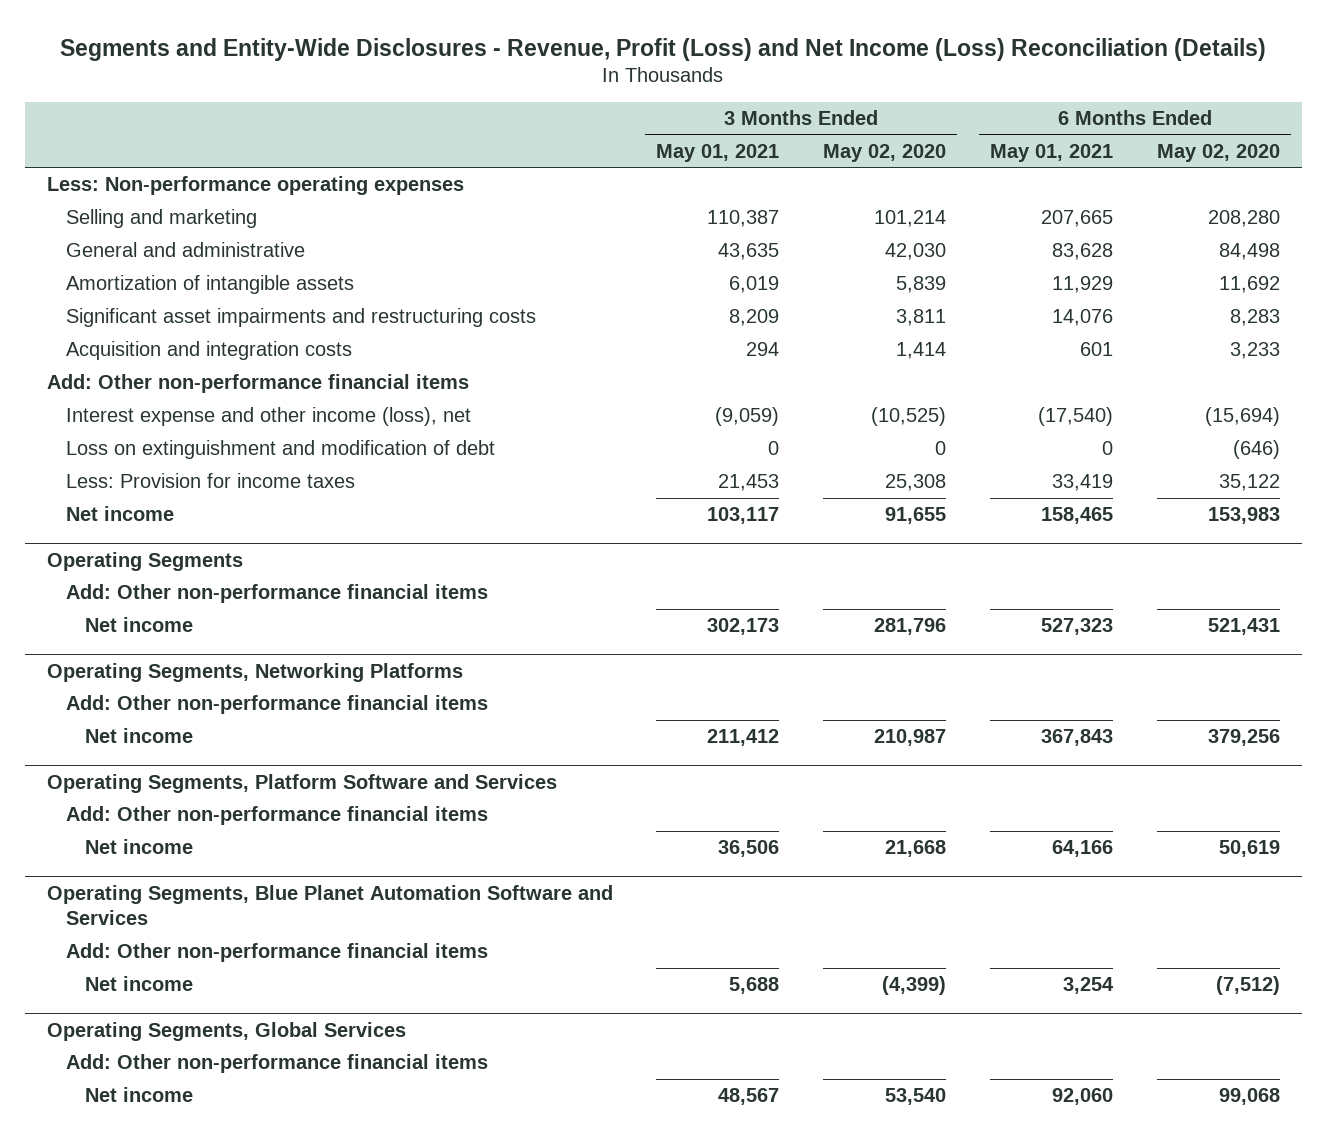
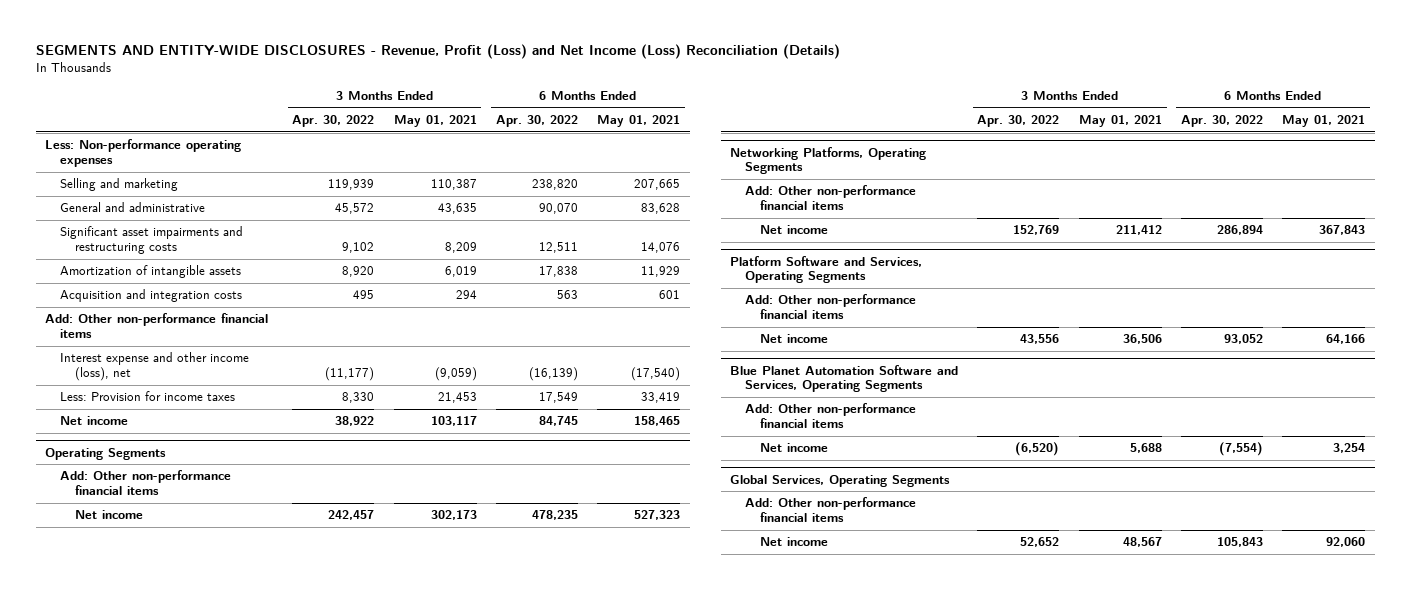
- Segments and Entity-Wide Disclosures - Revenue, Profit (Loss) and Net Income (Loss) Reconciliation (Details)
+ SEGMENTS AND ENTITY-WIDE DISCLOSURES - Revenue, Profit (Loss) and Net Income (Loss) Reconciliation (Details)
- | 3 Months Ended May 01, 2021 | 3 Months Ended May 02, 2020 | 6 Months Ended May 01, 2021 | 6 Months Ended May 02, 2020
+ | 3 Months Ended Apr. 30, 2022 | 3 Months Ended May 01, 2021 | 6 Months Ended Apr. 30, 2022 | 6 Months Ended May 01, 2021
moved down: Amortization of intangible assets | 8,920 | 6,019 | 17,838 | 11,929
- Loss on extinguishment and modification of debt | 0 | 0 | 0 | (646)
- Operating Segments, Networking Platforms
+ Networking Platforms, Operating Segments
- Operating Segments, Platform Software and Services
+ Platform Software and Services, Operating Segments
- Operating Segments, Blue Planet Automation Software and Services
+ Blue Planet Automation Software and Services, Operating Segments
- Operating Segments, Global Services
+ Global Services, Operating Segments

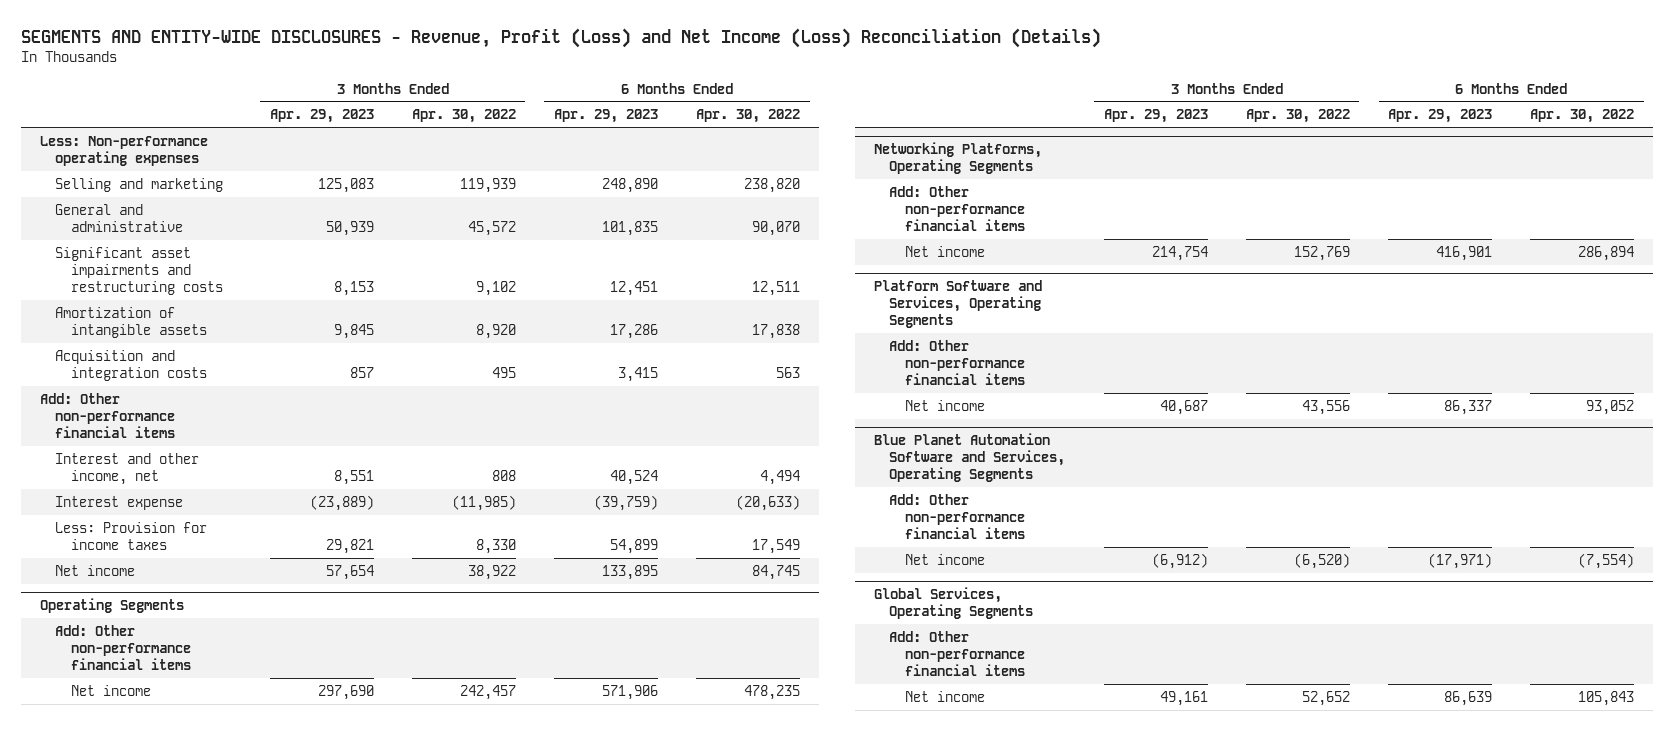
- | 3 Months Ended Apr. 30, 2022 | 3 Months Ended May 01, 2021 | 6 Months Ended Apr. 30, 2022 | 6 Months Ended May 01, 2021
+ | 3 Months Ended Apr. 29, 2023 | 3 Months Ended Apr. 30, 2022 | 6 Months Ended Apr. 29, 2023 | 6 Months Ended Apr. 30, 2022
- Interest expense and other income (loss), net | (11,177) | (9,059) | (16,139) | (17,540)
+ Interest and other income, net | 8,551 | 808 | 40,524 | 4,494
+ Interest expense | (23,889) | (11,985) | (39,759) | (20,633)

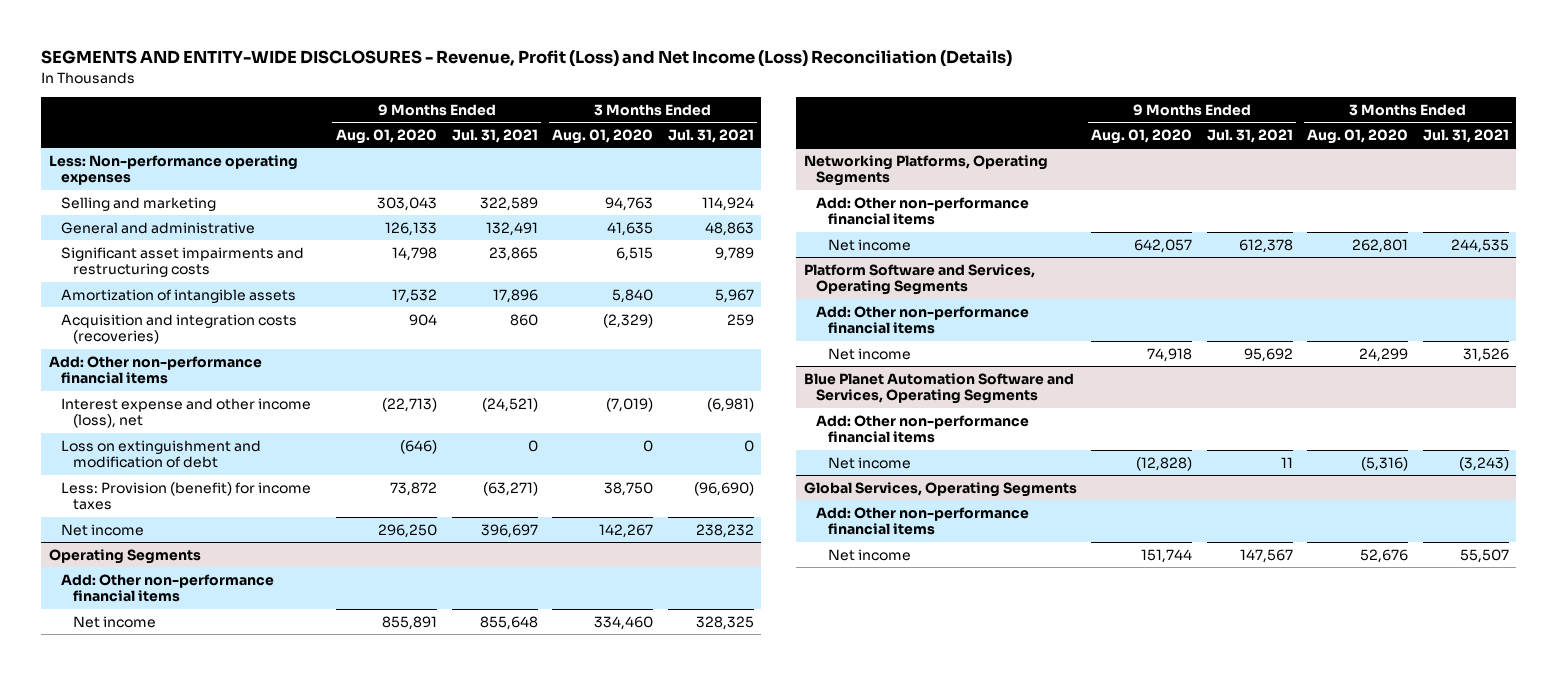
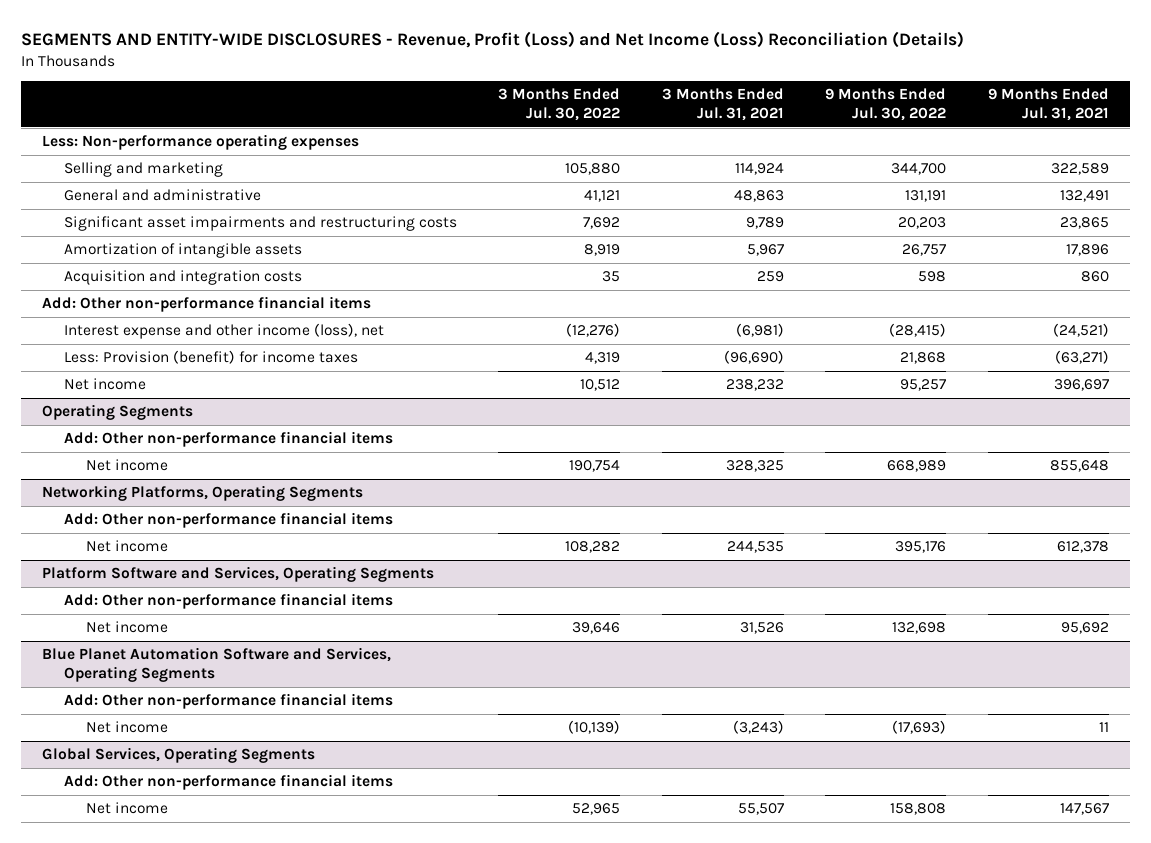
- | 9 Months Ended Aug. 01, 2020 | 9 Months Ended Jul. 31, 2021 | 3 Months Ended Aug. 01, 2020 | 3 Months Ended Jul. 31, 2021
+ | 3 Months Ended Jul. 30, 2022 | 3 Months Ended Jul. 31, 2021 | 9 Months Ended Jul. 30, 2022 | 9 Months Ended Jul. 31, 2021
- Acquisition and integration costs (recoveries) | 904 | 860 | (2,329) | 259
+ Acquisition and integration costs | 35 | 259 | 598 | 860
- Loss on extinguishment and modification of debt | (646) | 0 | 0 | 0

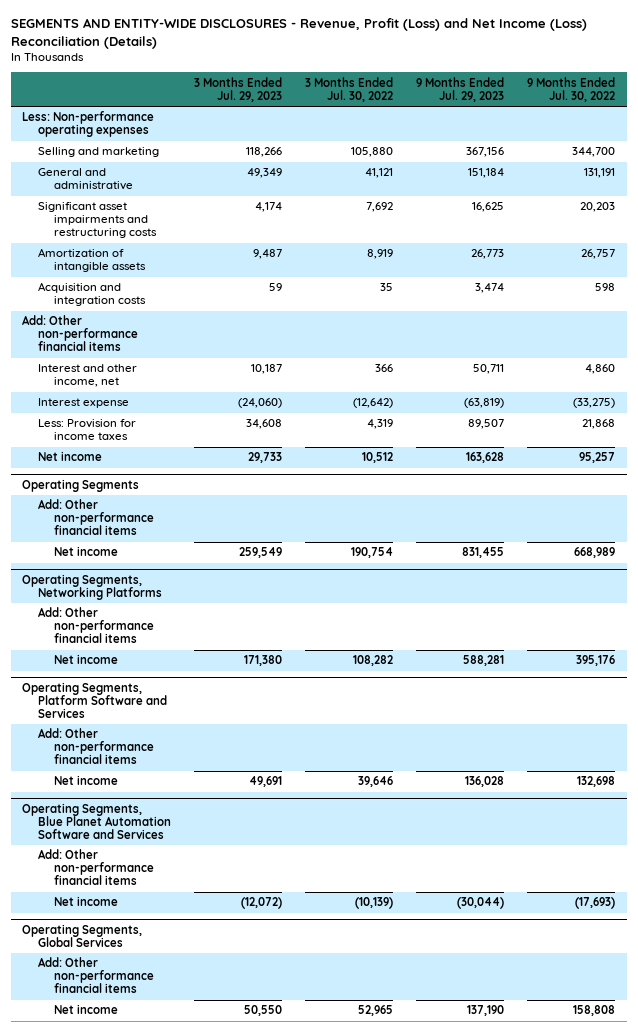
- | 3 Months Ended Jul. 30, 2022 | 3 Months Ended Jul. 31, 2021 | 9 Months Ended Jul. 30, 2022 | 9 Months Ended Jul. 31, 2021
+ | 3 Months Ended Jul. 29, 2023 | 3 Months Ended Jul. 30, 2022 | 9 Months Ended Jul. 29, 2023 | 9 Months Ended Jul. 30, 2022
- Interest expense and other income (loss), net | (12,276) | (6,981) | (28,415) | (24,521)
- Less: Provision (benefit) for income taxes | 4,319 | (96,690) | 21,868 | (63,271)
+ Interest and other income, net | 10,187 | 366 | 50,711 | 4,860
+ Interest expense | (24,060) | (12,642) | (63,819) | (33,275)
+ Less: Provision for income taxes | 34,608 | 4,319 | 89,507 | 21,868
- Networking Platforms, Operating Segments
+ Operating Segments, Networking Platforms
- Platform Software and Services, Operating Segments
+ Operating Segments, Platform Software and Services
- Blue Planet Automation Software and Services, Operating Segments
+ Operating Segments, Blue Planet Automation Software and Services
- Global Services, Operating Segments
+ Operating Segments, Global Services

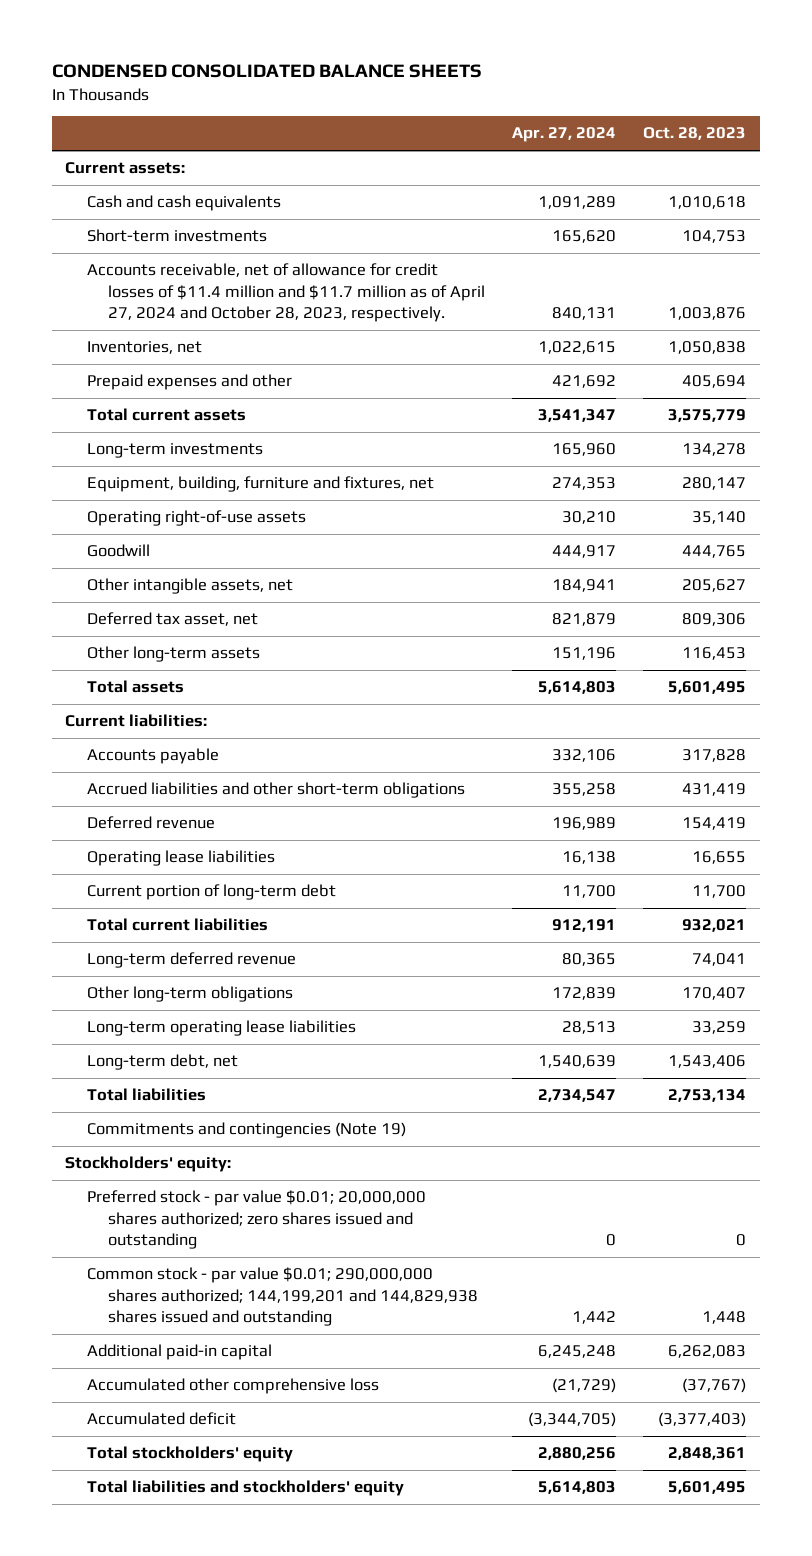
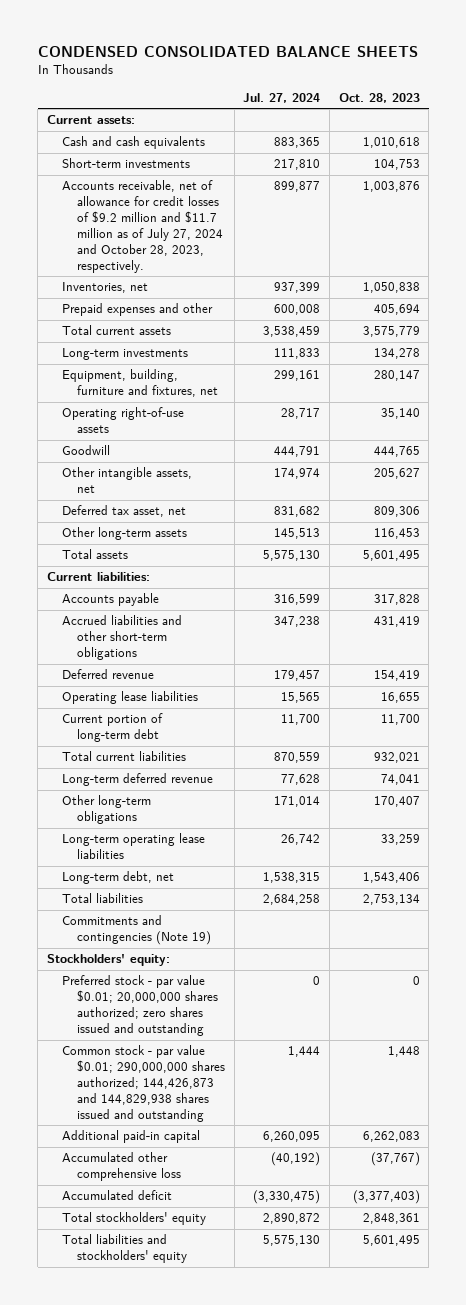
- | Apr. 27, 2024 | Oct. 28, 2023
+ | Jul. 27, 2024 | Oct. 28, 2023
- Accounts receivable, net of allowance for credit losses of $11.4 million and $11.7 million as of April 27, 2024 and October 28, 2023, respectively. | 840,131 | 1,003,876
+ Accounts receivable, net of allowance for credit losses of $9.2 million and $11.7 million as of July 27, 2024 and October 28, 2023, respectively. | 899,877 | 1,003,876
- Common stock - par value $0.01; 290,000,000 shares authorized; 144,199,201 and 144,829,938 shares issued and outstanding | 1,442 | 1,448
+ Common stock - par value $0.01; 290,000,000 shares authorized; 144,426,873 and 144,829,938 shares issued and outstanding | 1,444 | 1,448

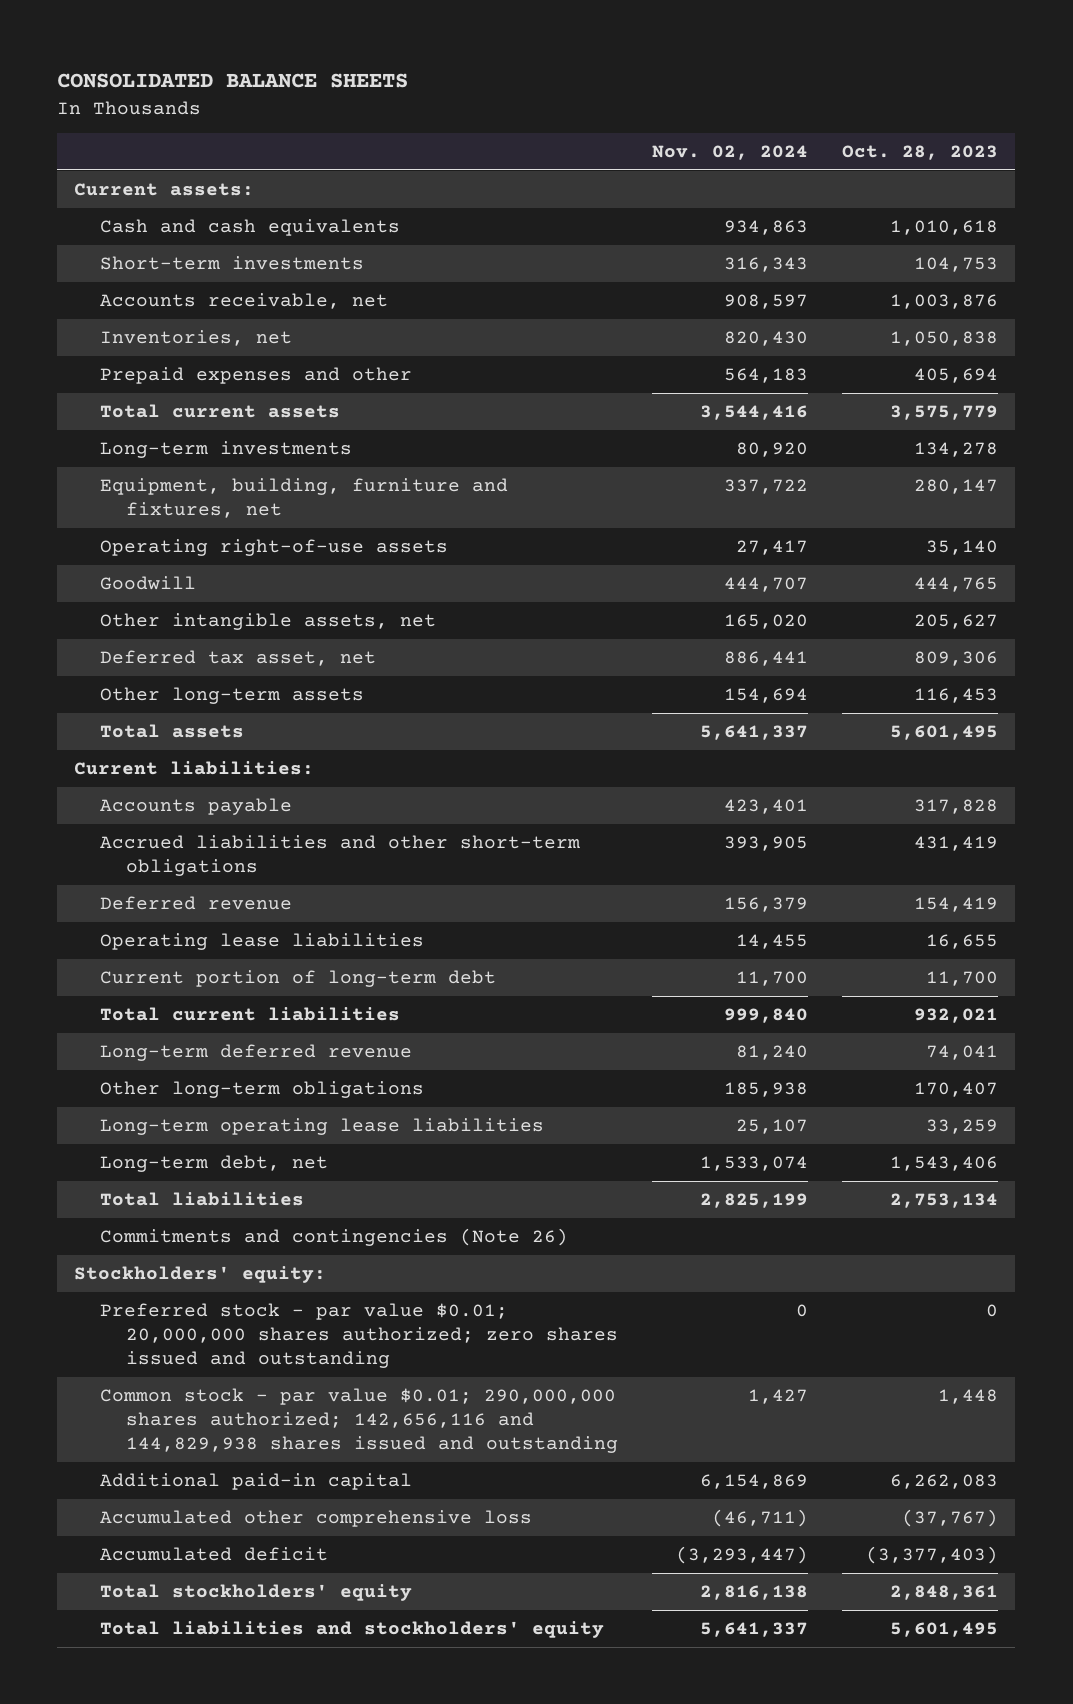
- CONDENSED CONSOLIDATED BALANCE SHEETS
+ CONSOLIDATED BALANCE SHEETS
- | Jul. 27, 2024 | Oct. 28, 2023
+ | Nov. 02, 2024 | Oct. 28, 2023
- Accounts receivable, net of allowance for credit losses of $9.2 million and $11.7 million as of July 27, 2024 and October 28, 2023, respectively. | 899,877 | 1,003,876
+ Accounts receivable, net | 908,597 | 1,003,876
- Commitments and contingencies (Note 19)
+ Commitments and contingencies (Note 26)
- Common stock - par value $0.01; 290,000,000 shares authorized; 144,426,873 and 144,829,938 shares issued and outstanding | 1,444 | 1,448
+ Common stock - par value $0.01; 290,000,000 shares authorized; 142,656,116 and 144,829,938 shares issued and outstanding | 1,427 | 1,448

